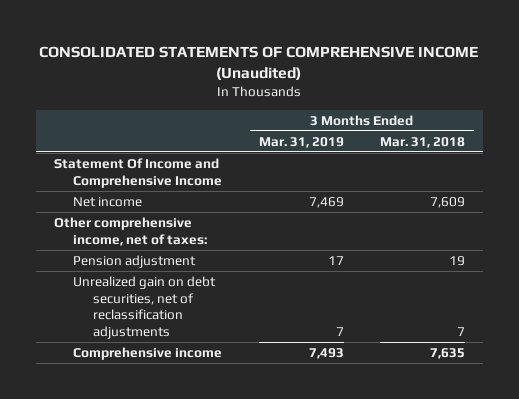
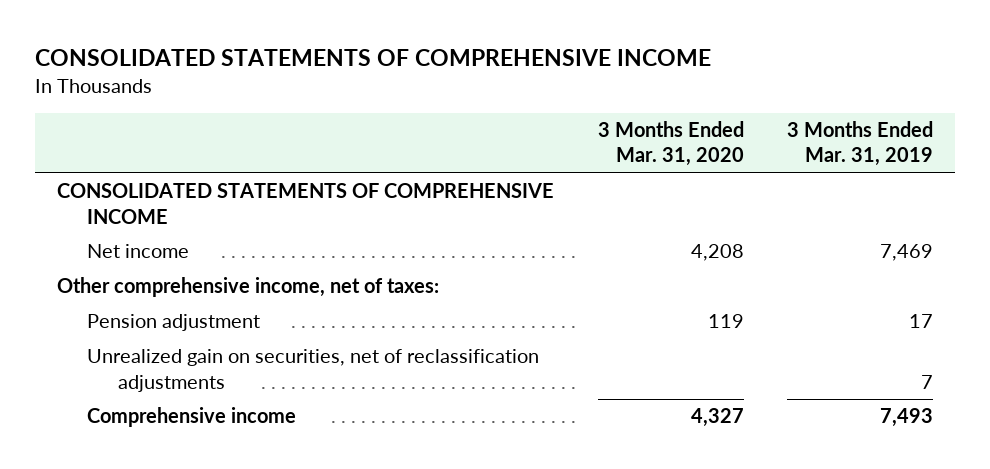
- CONSOLIDATED STATEMENTS OF COMPREHENSIVE INCOME (Unaudited)
+ CONSOLIDATED STATEMENTS OF COMPREHENSIVE INCOME
- | 3 Months Ended Mar. 31, 2019 | 3 Months Ended Mar. 31, 2018
+ | 3 Months Ended Mar. 31, 2020 | 3 Months Ended Mar. 31, 2019
- Statement Of Income and Comprehensive Income
+ CONSOLIDATED STATEMENTS OF COMPREHENSIVE INCOME
- Unrealized gain on debt securities, net of reclassification adjustments | 7 | 7
+ Unrealized gain on securities, net of reclassification adjustments | | 7

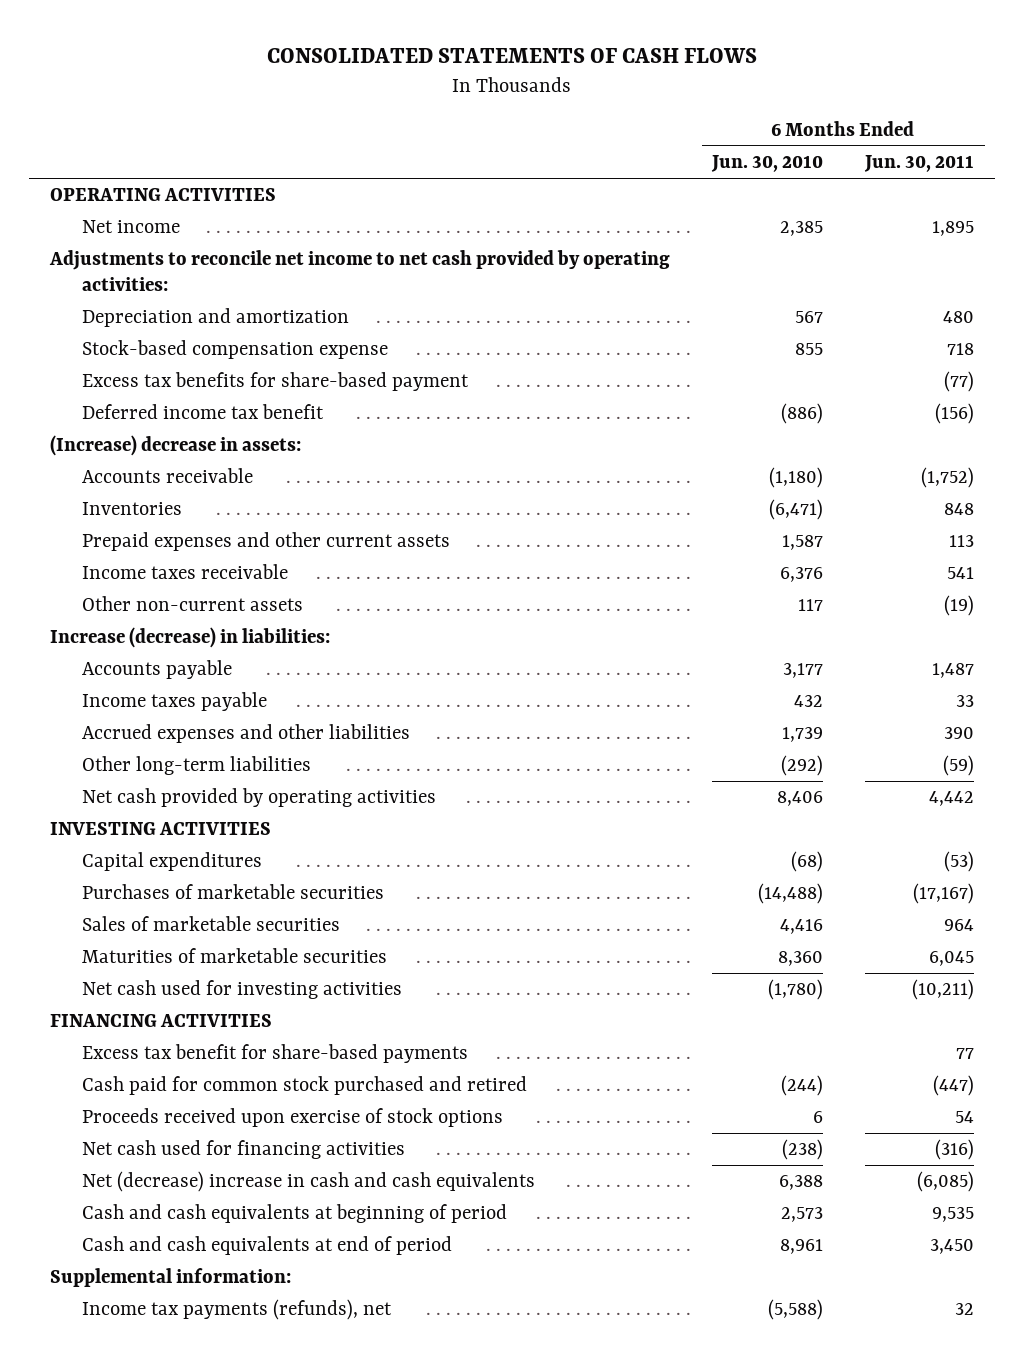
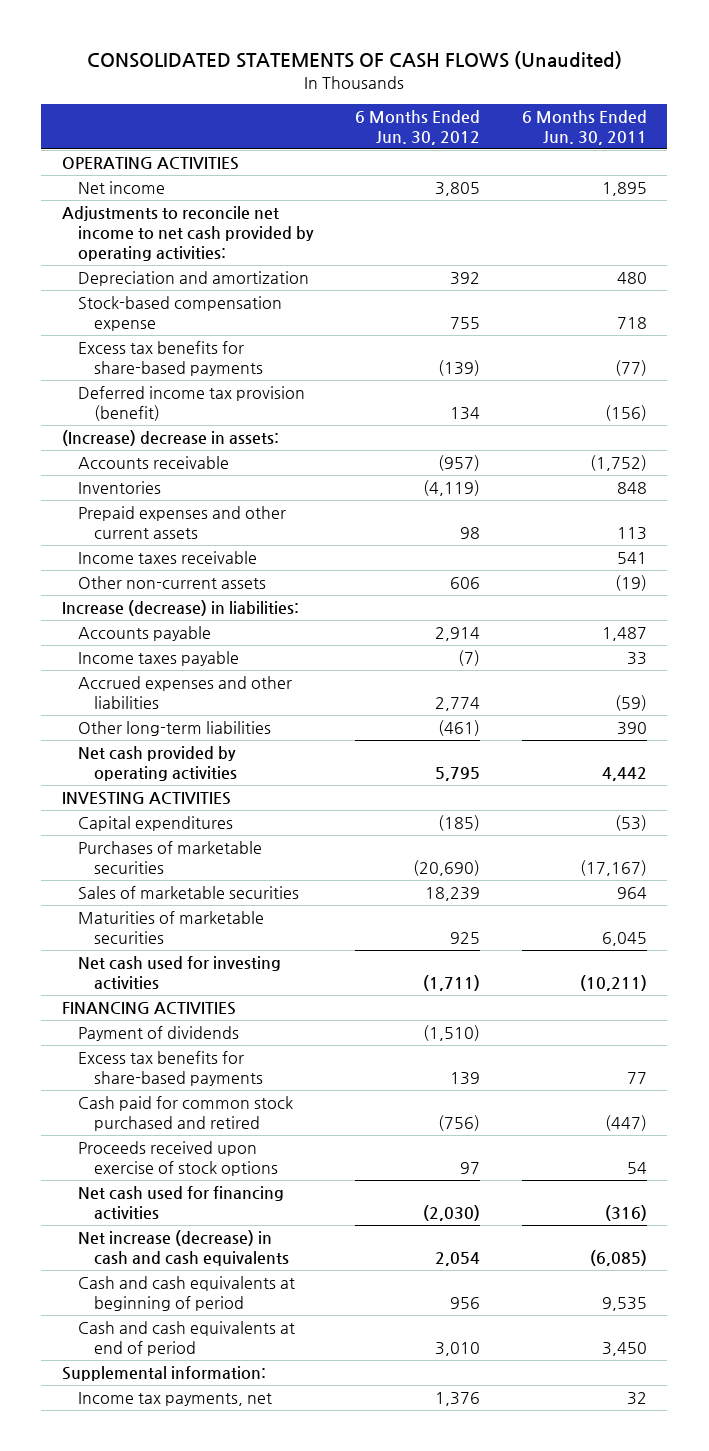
- CONSOLIDATED STATEMENTS OF CASH FLOWS
+ CONSOLIDATED STATEMENTS OF CASH FLOWS (Unaudited)
- | 6 Months Ended Jun. 30, 2010 | 6 Months Ended Jun. 30, 2011
+ | 6 Months Ended Jun. 30, 2012 | 6 Months Ended Jun. 30, 2011
- Excess tax benefits for share-based payment | | (77)
- Deferred income tax benefit | (886) | (156)
+ Excess tax benefits for share-based payments | (139) | (77)
+ Deferred income tax provision (benefit) | 134 | (156)
- Accrued expenses and other liabilities | 1,739 | 390
- Other long-term liabilities | (292) | (59)
+ Accrued expenses and other liabilities | 2,774 | (59)
+ Other long-term liabilities | (461) | 390
- Excess tax benefit for share-based payments | | 77
+ Payment of dividends | (1,510) |
+ Excess tax benefits for share-based payments | 139 | 77
- Net (decrease) increase in cash and cash equivalents | 6,388 | (6,085)
+ Net increase (decrease) in cash and cash equivalents | 2,054 | (6,085)
- Income tax payments (refunds), net | (5,588) | 32
+ Income tax payments, net | 1,376 | 32

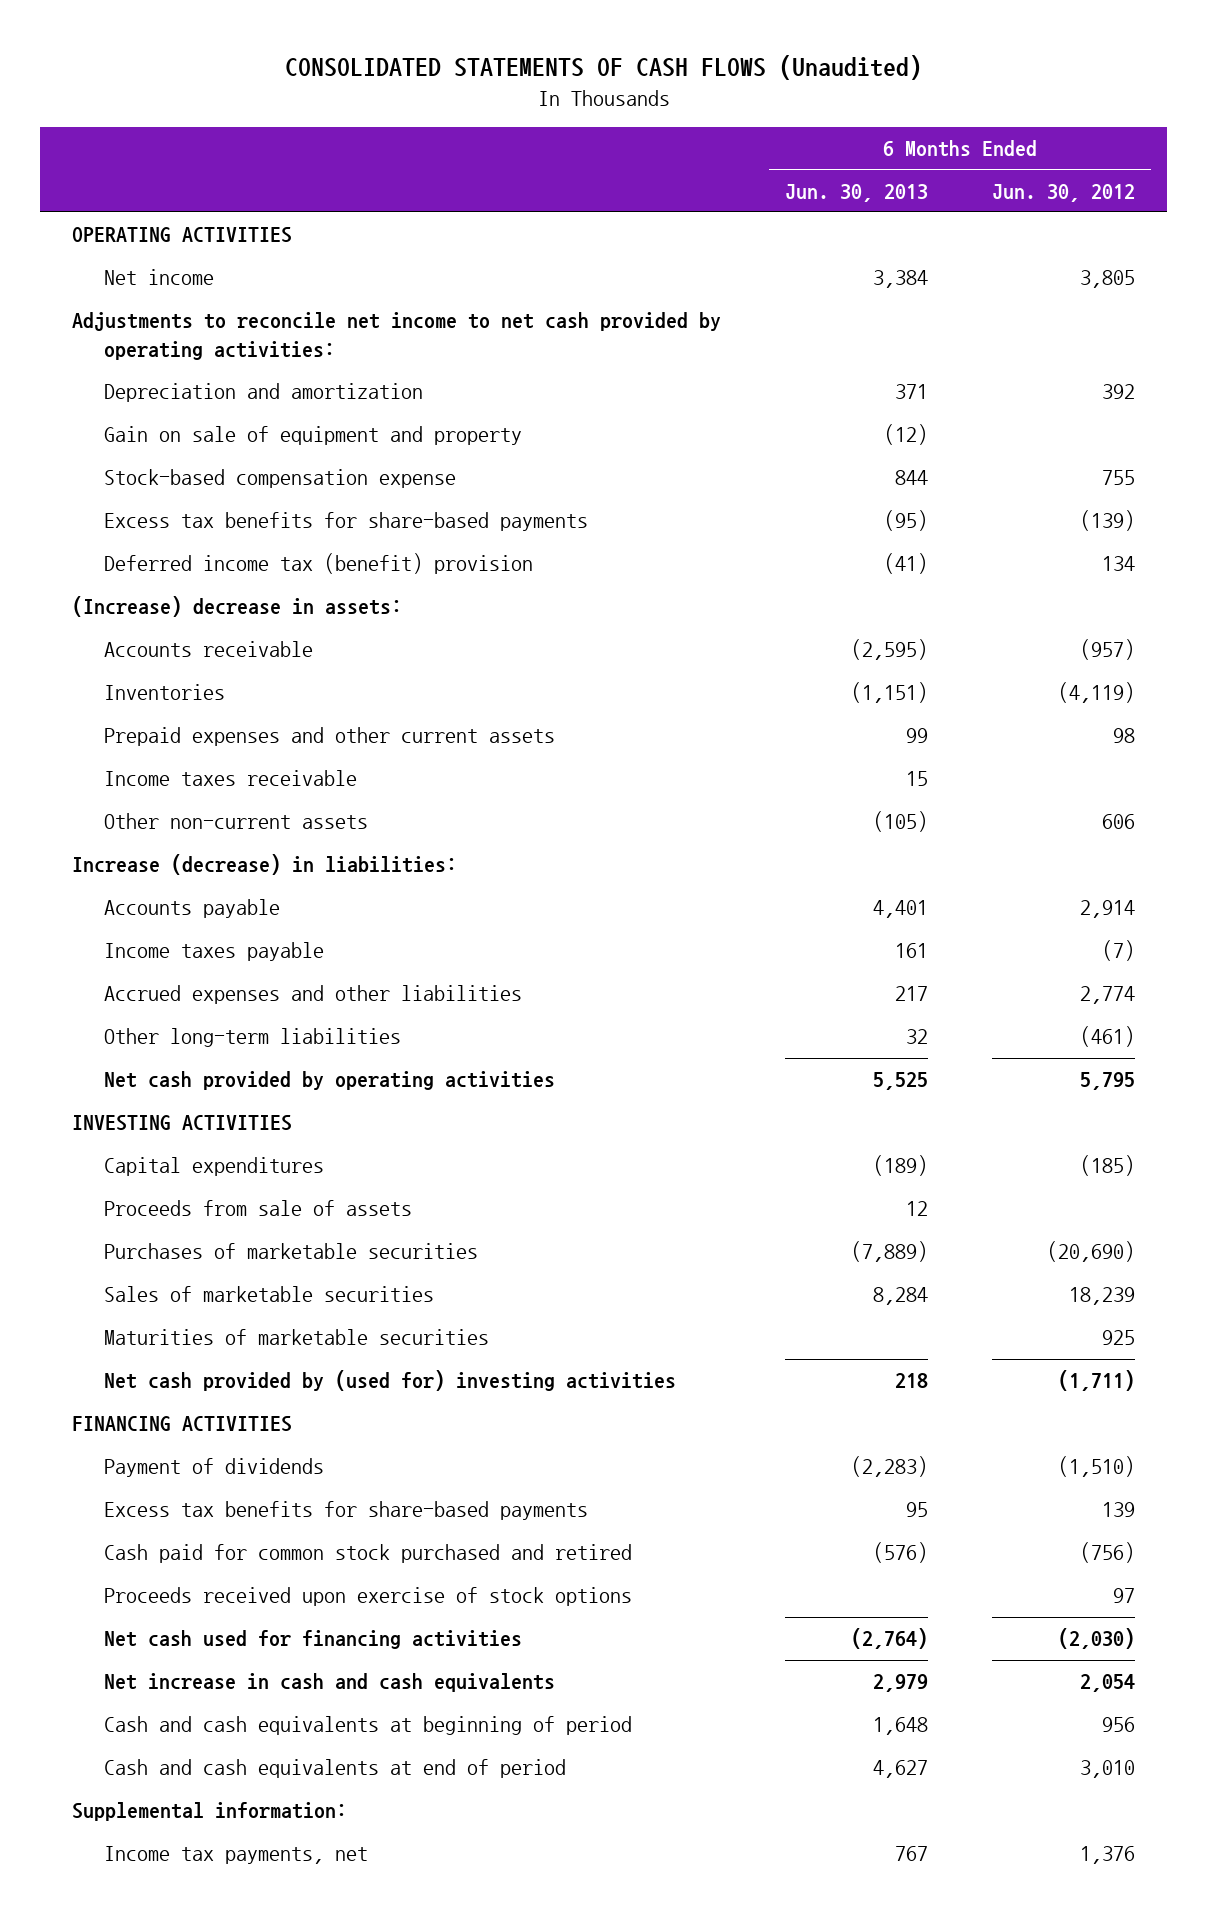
- | 6 Months Ended Jun. 30, 2012 | 6 Months Ended Jun. 30, 2011
+ | 6 Months Ended Jun. 30, 2013 | 6 Months Ended Jun. 30, 2012
+ Gain on sale of equipment and property | (12) |
- Deferred income tax provision (benefit) | 134 | (156)
+ Deferred income tax (benefit) provision | (41) | 134
+ Proceeds from sale of assets | 12 |
- Net cash used for investing activities | (1,711) | (10,211)
+ Net cash provided by (used for) investing activities | 218 | (1,711)
- Net increase (decrease) in cash and cash equivalents | 2,054 | (6,085)
+ Net increase in cash and cash equivalents | 2,979 | 2,054

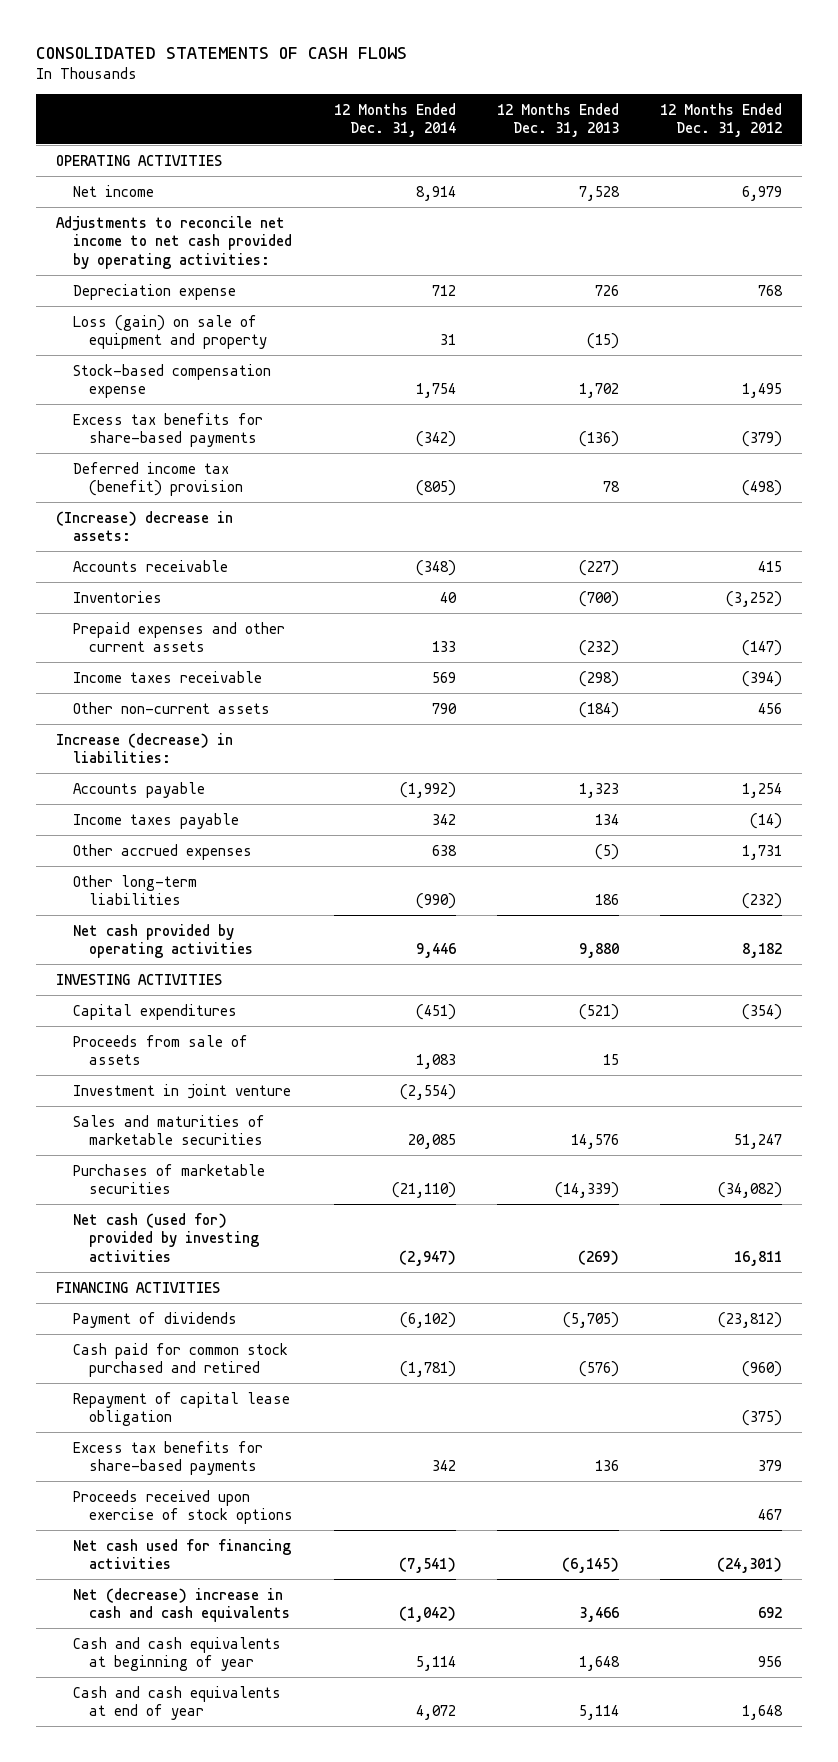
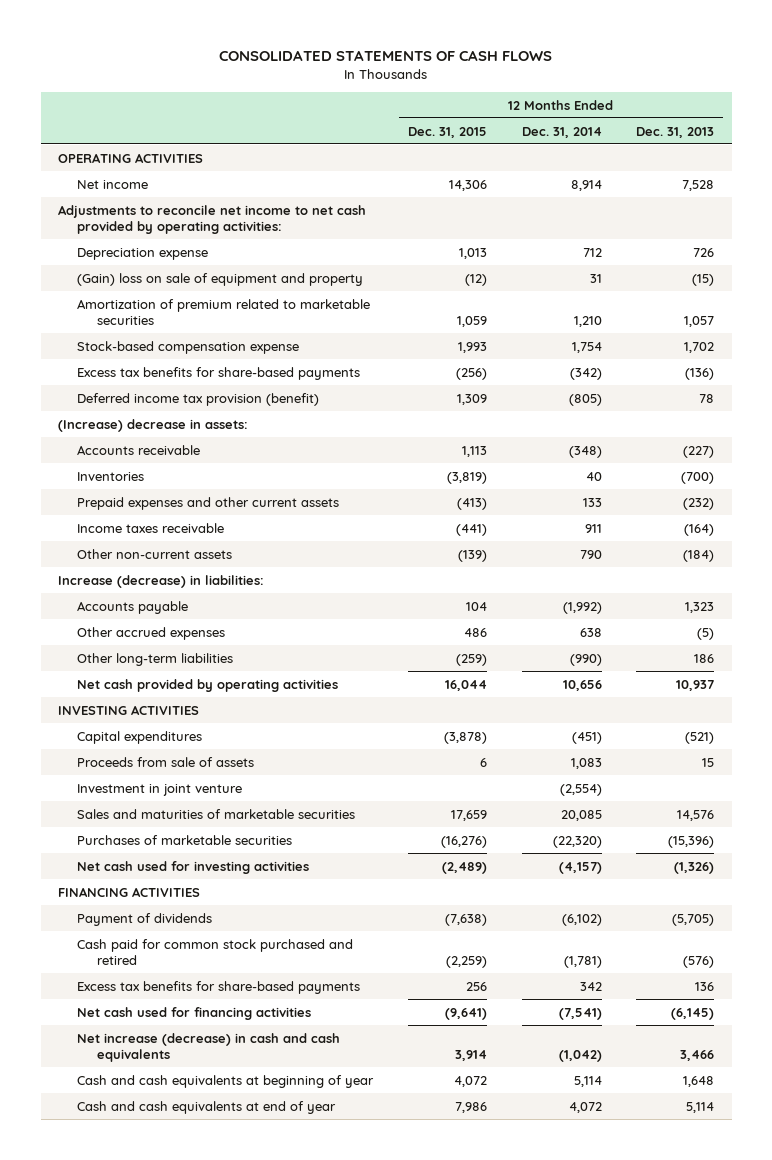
- | 12 Months Ended Dec. 31, 2014 | 12 Months Ended Dec. 31, 2013 | 12 Months Ended Dec. 31, 2012
+ | 12 Months Ended Dec. 31, 2015 | 12 Months Ended Dec. 31, 2014 | 12 Months Ended Dec. 31, 2013
- Loss (gain) on sale of equipment and property | 31 | (15) |
+ (Gain) loss on sale of equipment and property | (12) | 31 | (15)
+ Amortization of premium related to marketable securities | 1,059 | 1,210 | 1,057
- Deferred income tax (benefit) provision | (805) | 78 | (498)
+ Deferred income tax provision (benefit) | 1,309 | (805) | 78
- Income taxes receivable | 569 | (298) | (394)
+ Income taxes receivable | (441) | 911 | (164)
- Income taxes payable | 342 | 134 | (14)
- Net cash provided by operating activities | 9,446 | 9,880 | 8,182
+ Net cash provided by operating activities | 16,044 | 10,656 | 10,937
- Purchases of marketable securities | (21,110) | (14,339) | (34,082)
- Net cash (used for) provided by investing activities | (2,947) | (269) | 16,811
+ Purchases of marketable securities | (16,276) | (22,320) | (15,396)
+ Net cash used for investing activities | (2,489) | (4,157) | (1,326)
- Repayment of capital lease obligation | | | (375)
- Proceeds received upon exercise of stock options | | | 467
- Net (decrease) increase in cash and cash equivalents | (1,042) | 3,466 | 692
+ Net increase (decrease) in cash and cash equivalents | 3,914 | (1,042) | 3,466

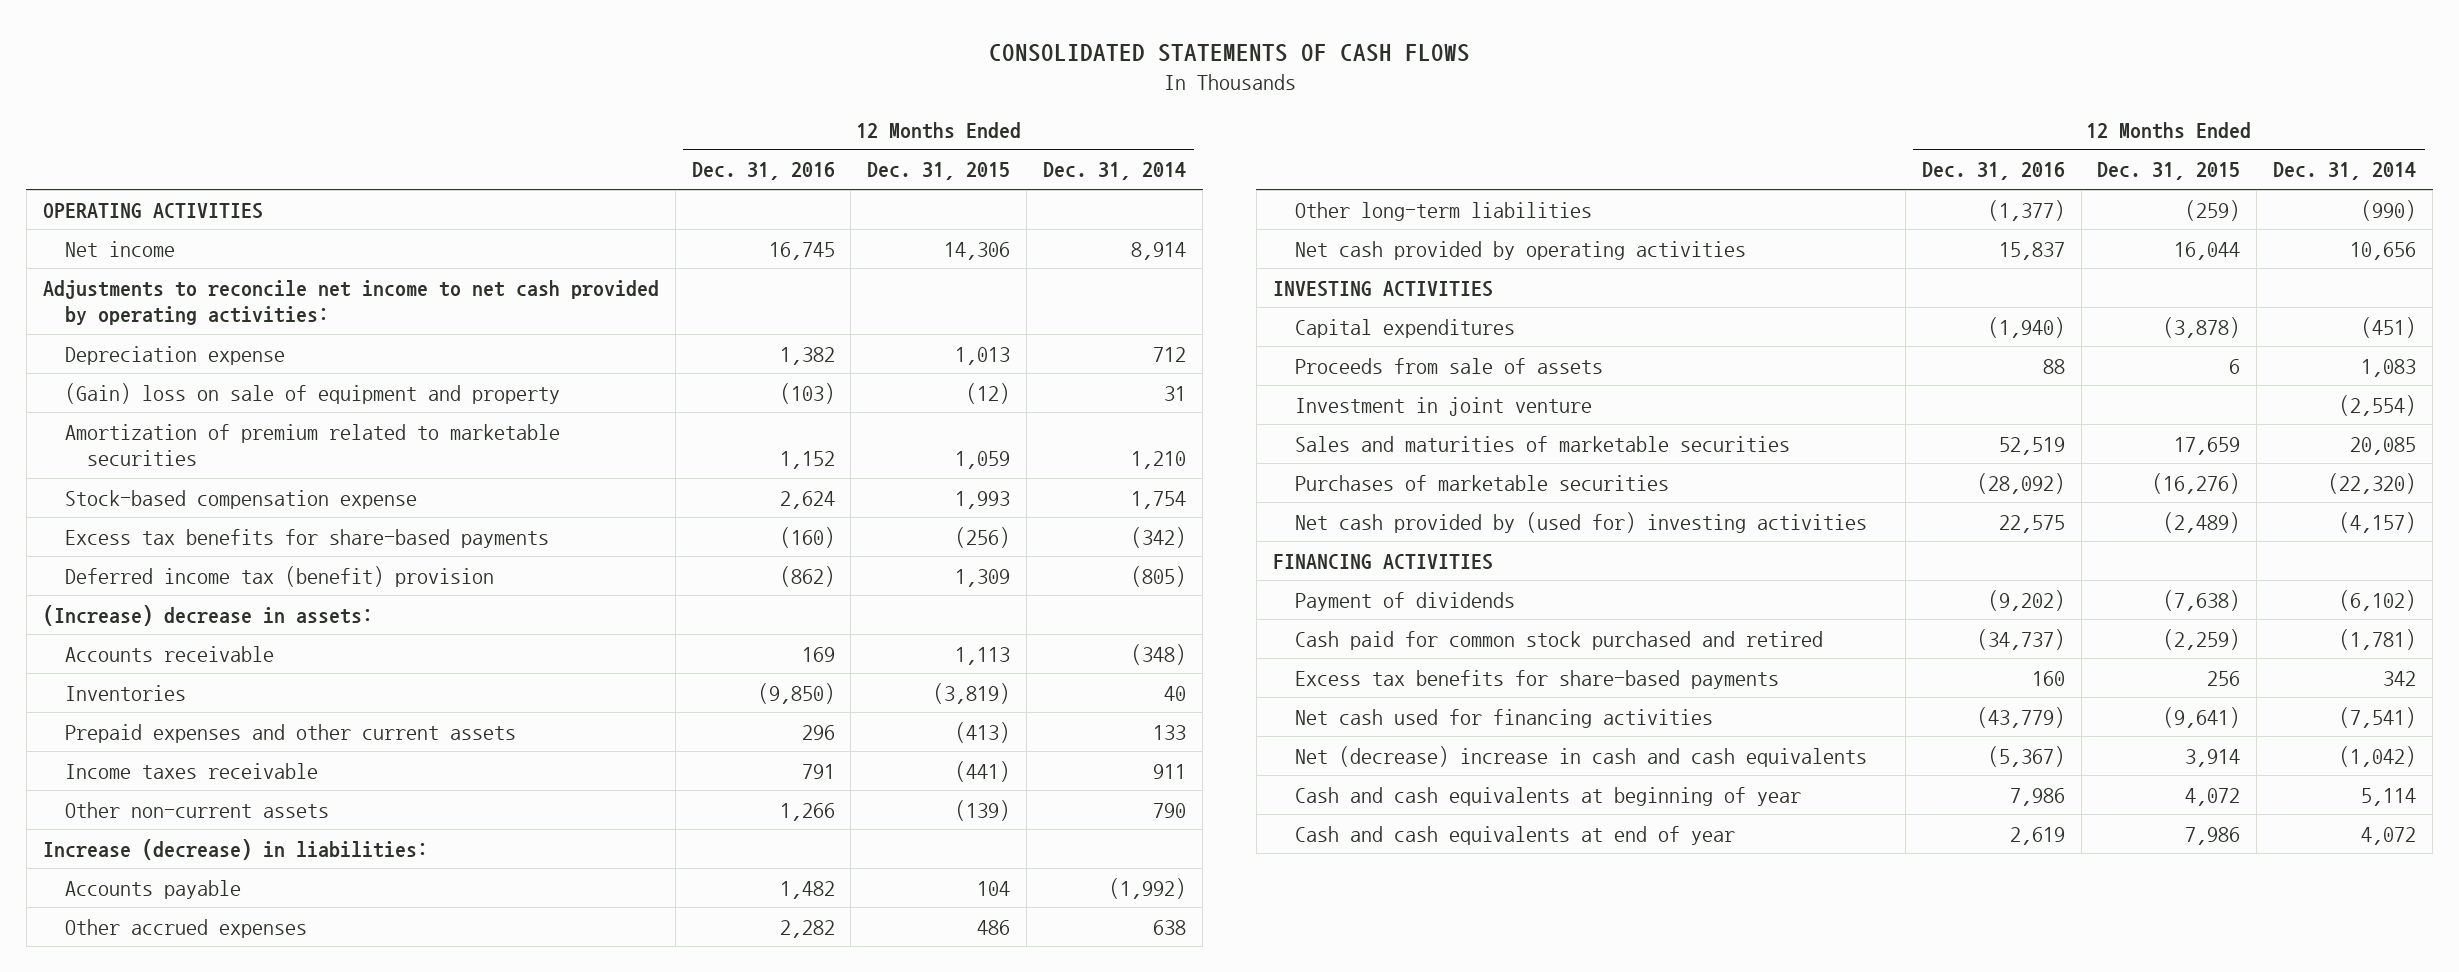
- | 12 Months Ended Dec. 31, 2015 | 12 Months Ended Dec. 31, 2014 | 12 Months Ended Dec. 31, 2013
+ | 12 Months Ended Dec. 31, 2016 | 12 Months Ended Dec. 31, 2015 | 12 Months Ended Dec. 31, 2014
- Deferred income tax provision (benefit) | 1,309 | (805) | 78
+ Deferred income tax (benefit) provision | (862) | 1,309 | (805)
- Net cash used for investing activities | (2,489) | (4,157) | (1,326)
+ Net cash provided by (used for) investing activities | 22,575 | (2,489) | (4,157)
- Net increase (decrease) in cash and cash equivalents | 3,914 | (1,042) | 3,466
+ Net (decrease) increase in cash and cash equivalents | (5,367) | 3,914 | (1,042)

